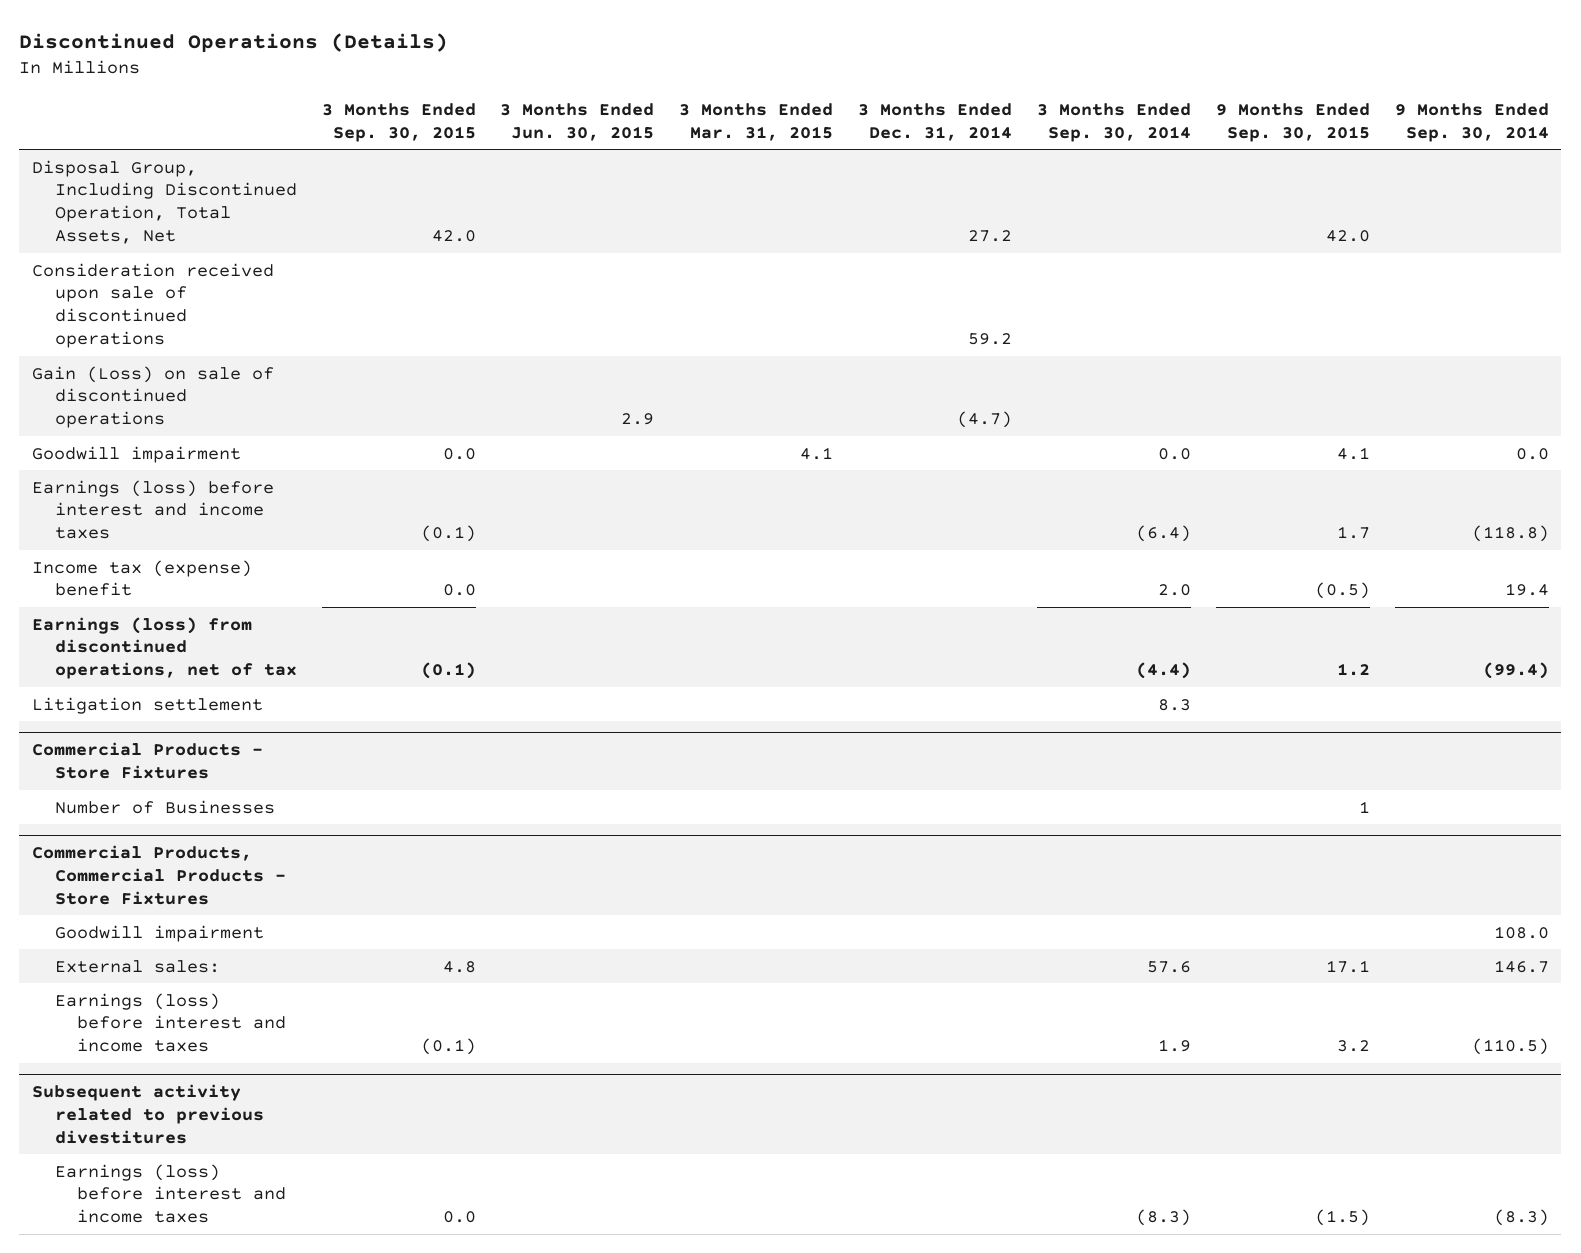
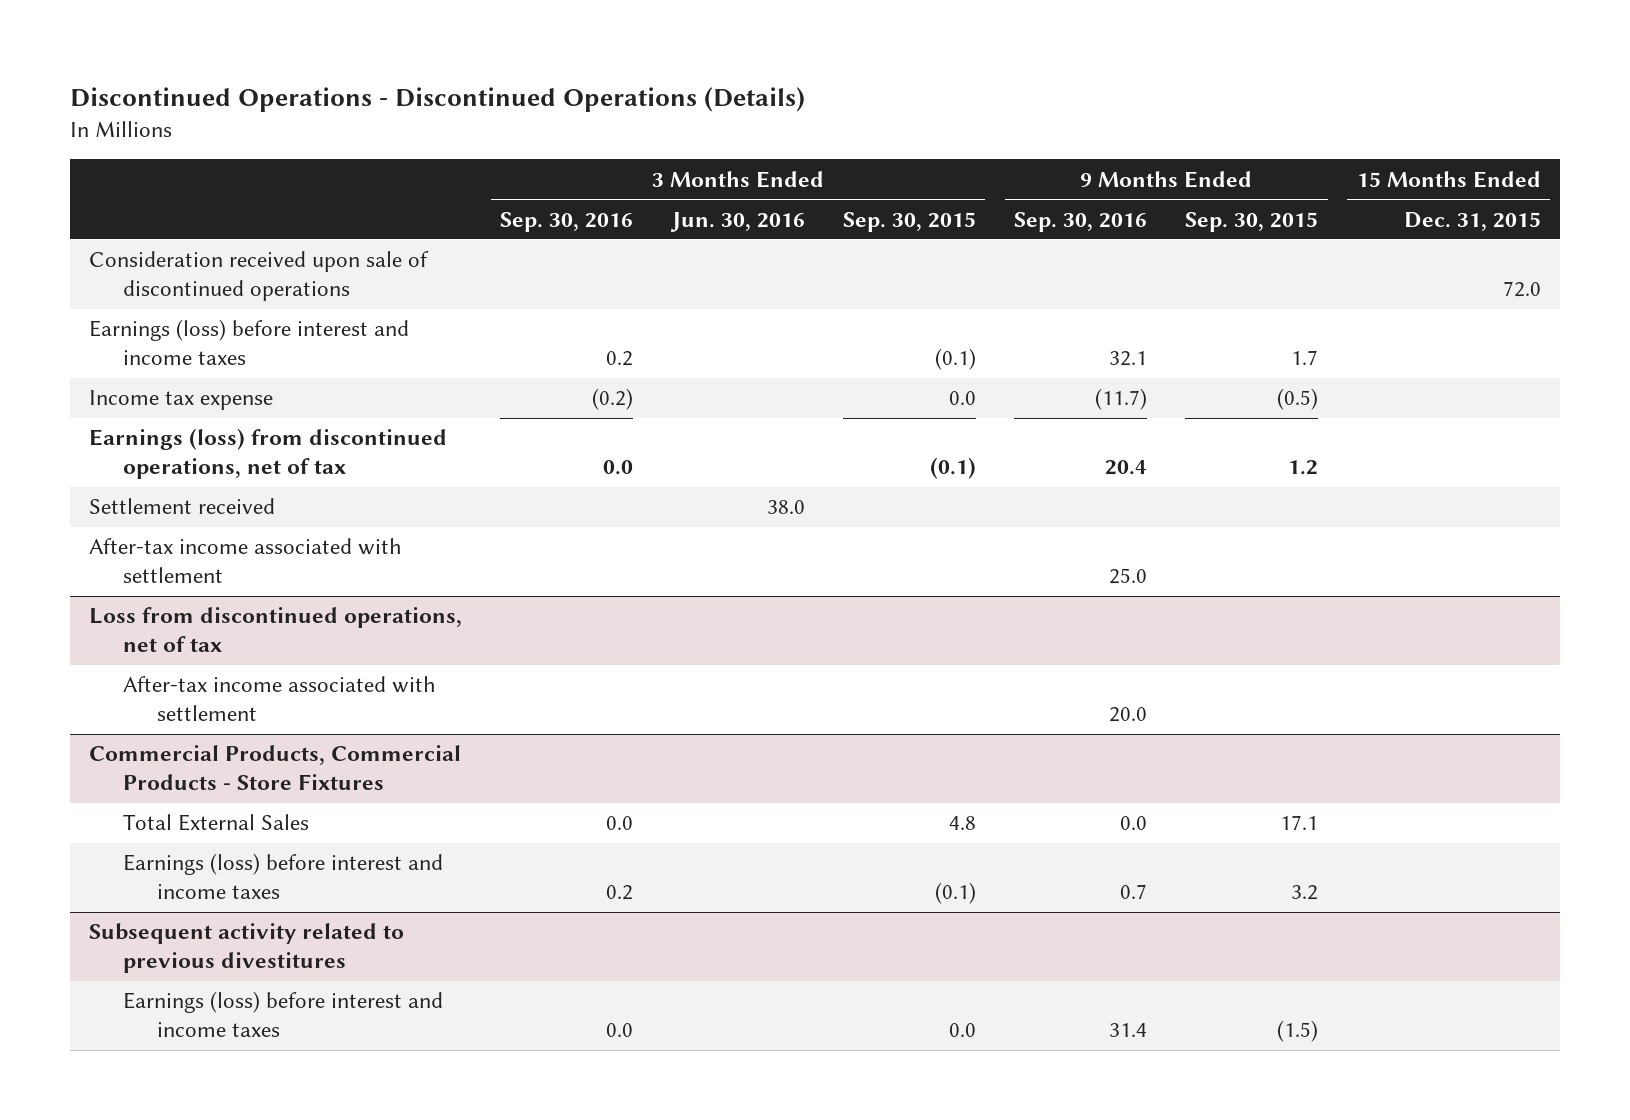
- Discontinued Operations (Details)
+ Discontinued Operations - Discontinued Operations (Details)
- | 3 Months Ended Sep. 30, 2015 | 3 Months Ended Jun. 30, 2015 | 3 Months Ended Mar. 31, 2015 | 3 Months Ended Dec. 31, 2014 | 3 Months Ended Sep. 30, 2014 | 9 Months Ended Sep. 30, 2015 | 9 Months Ended Sep. 30, 2014
+ | 3 Months Ended Sep. 30, 2016 | 3 Months Ended Jun. 30, 2016 | 3 Months Ended Sep. 30, 2015 | 9 Months Ended Sep. 30, 2016 | 9 Months Ended Sep. 30, 2015 | 15 Months Ended Dec. 31, 2015
- Disposal Group, Including Discontinued Operation, Total Assets, Net | 42.0 | | | 27.2 | | 42.0 |
- Gain (Loss) on sale of discontinued operations | | 2.9 | | (4.7) | | |
- Goodwill impairment | 0.0 | | 4.1 | | 0.0 | 4.1 | 0.0
- Income tax (expense) benefit | 0.0 | | | | 2.0 | (0.5) | 19.4
+ Income tax expense | (0.2) | | 0.0 | (11.7) | (0.5) |
- Litigation settlement | | | | | 8.3 | |
- Commercial Products - Store Fixtures
- Number of Businesses | | | | | | 1 |
+ Settlement received | | 38.0 | | | |
+ After-tax income associated with settlement | | | | 25.0 | |
+ Loss from discontinued operations, net of tax
+ After-tax income associated with settlement | | | | 20.0 | |
@ Commercial Products, Commercial Products - Store Fixtures
- Goodwill impairment | | | | | | | 108.0
- External sales: | 4.8 | | | | 57.6 | 17.1 | 146.7
+ Total External Sales | 0.0 | | 4.8 | 0.0 | 17.1 |

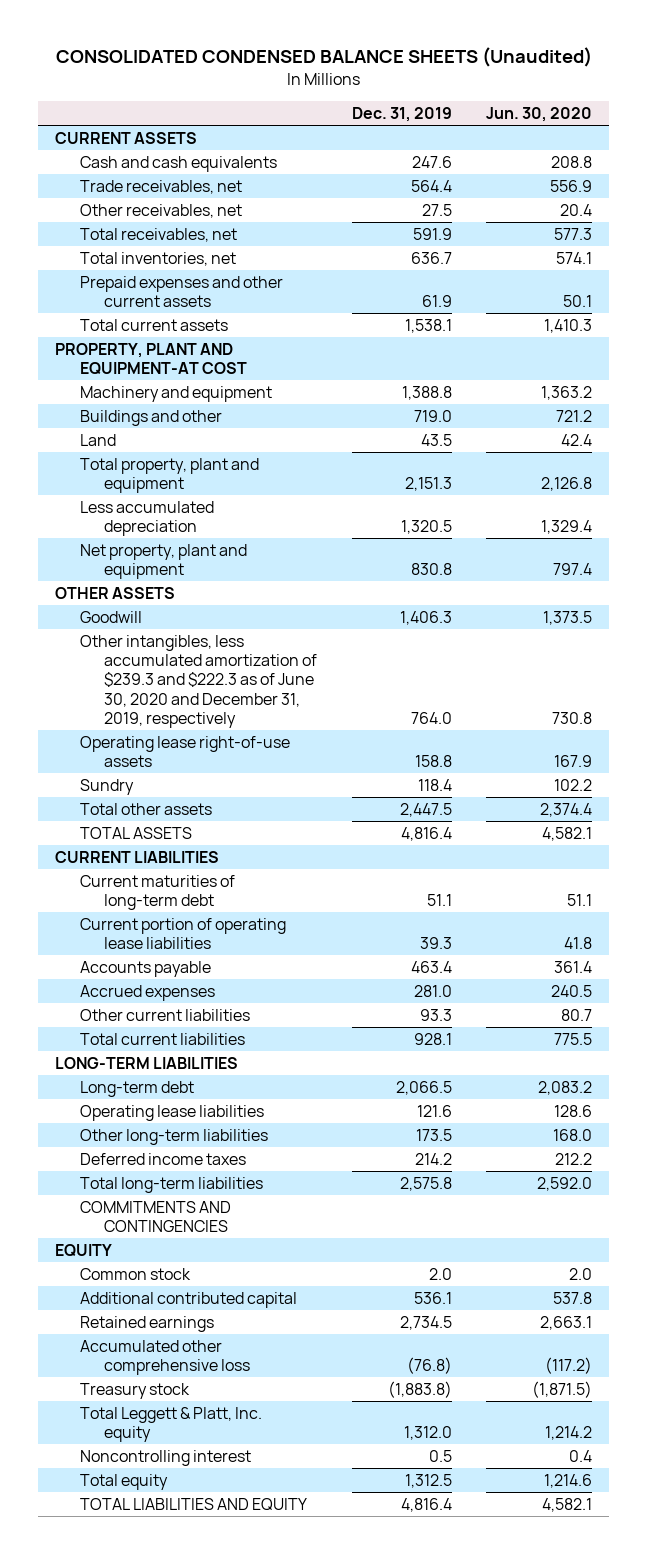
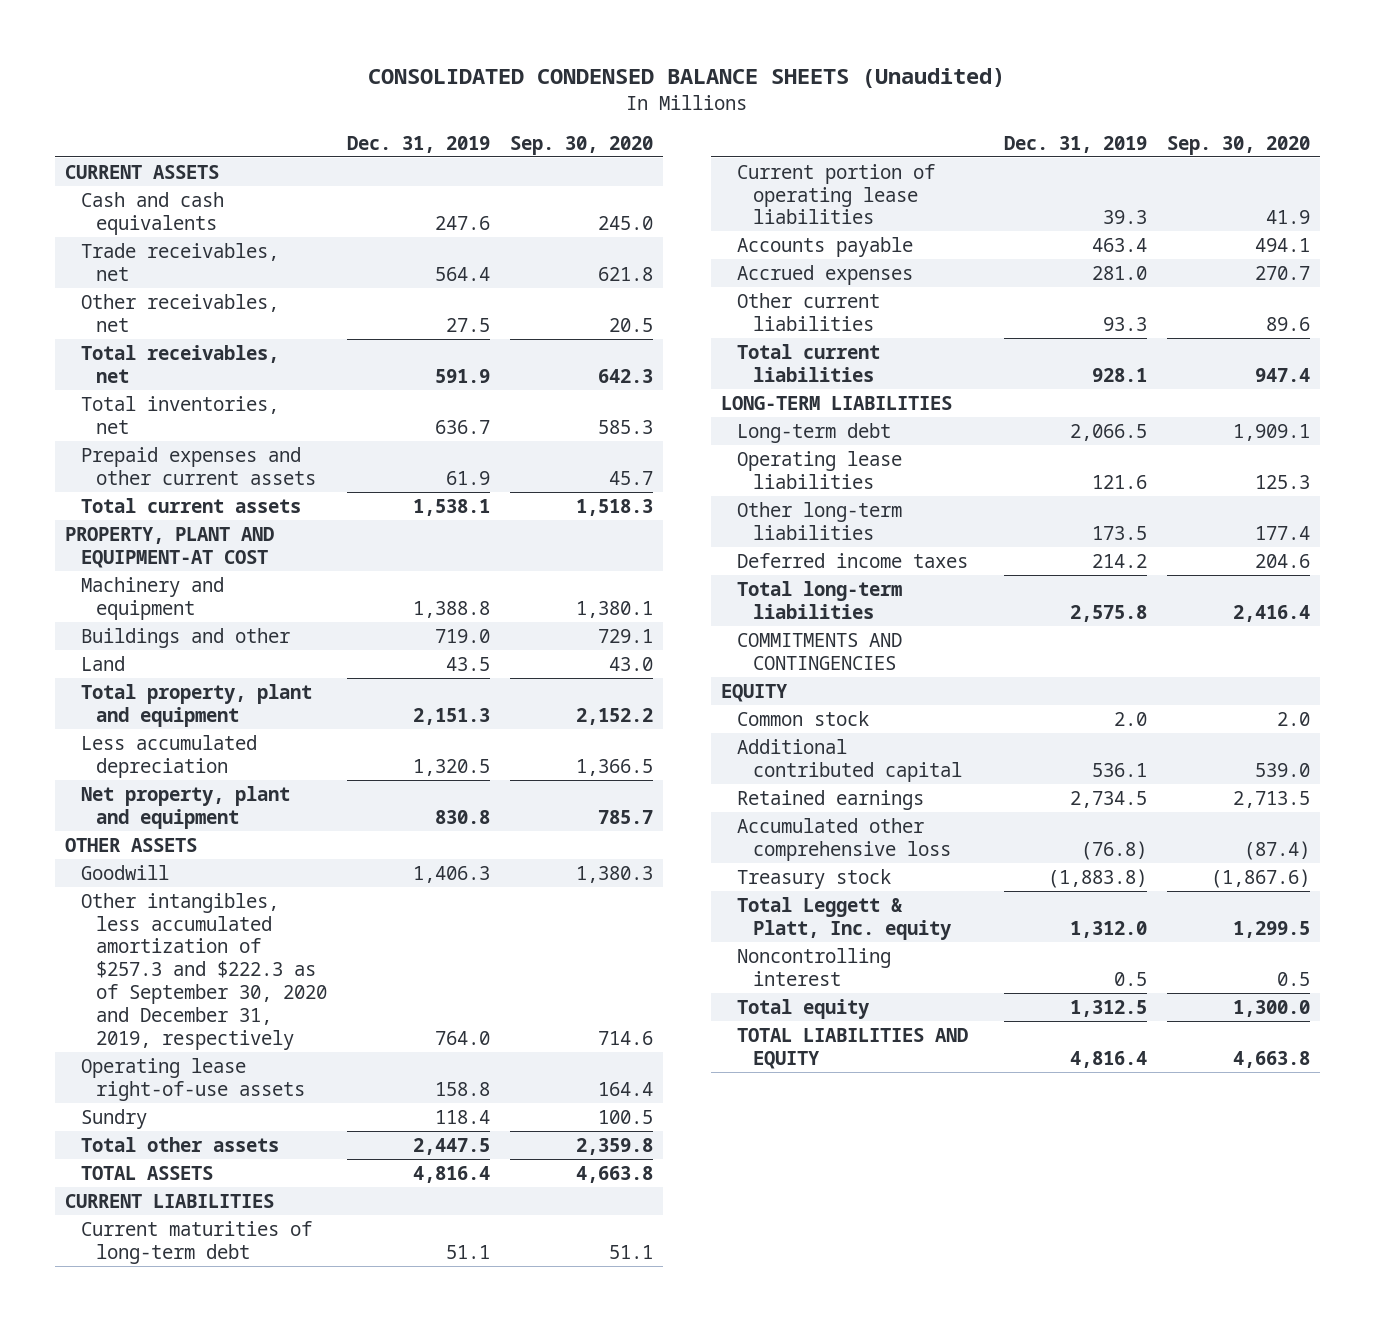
- | Dec. 31, 2019 | Jun. 30, 2020
+ | Dec. 31, 2019 | Sep. 30, 2020
- Other intangibles, less accumulated amortization of $239.3 and $222.3 as of June 30, 2020 and December 31, 2019, respectively | 764.0 | 730.8
+ Other intangibles, less accumulated amortization of $257.3 and $222.3 as of September 30, 2020 and December 31, 2019, respectively | 764.0 | 714.6

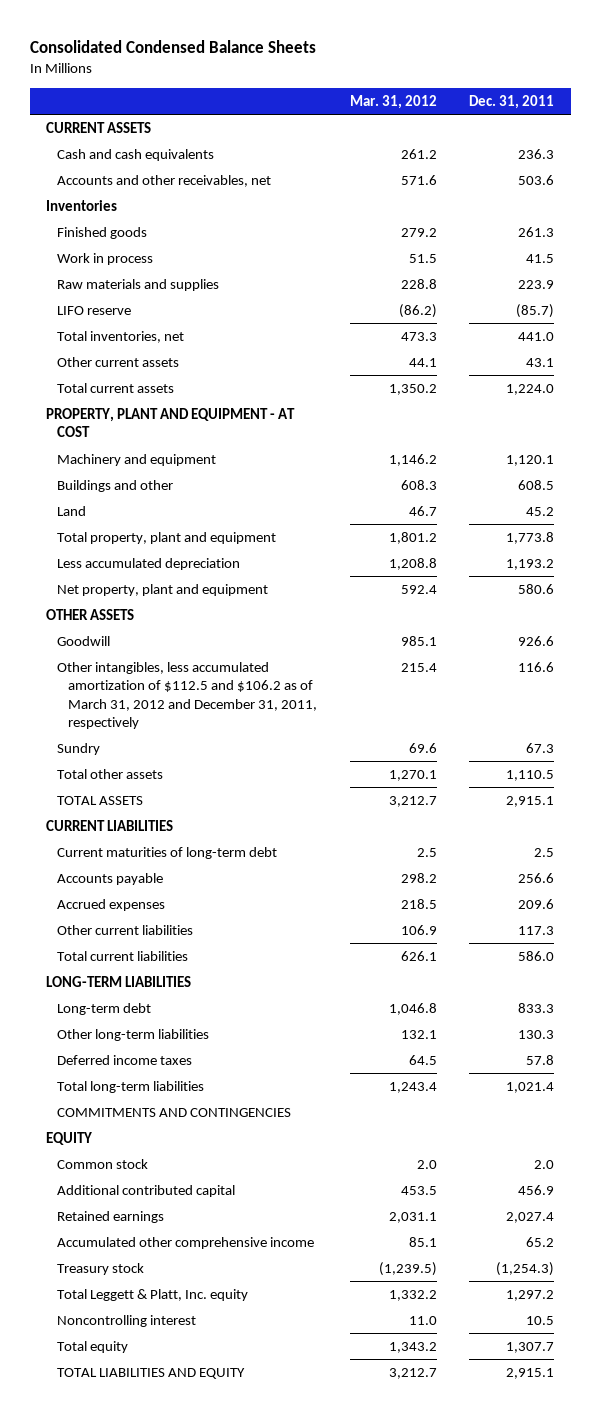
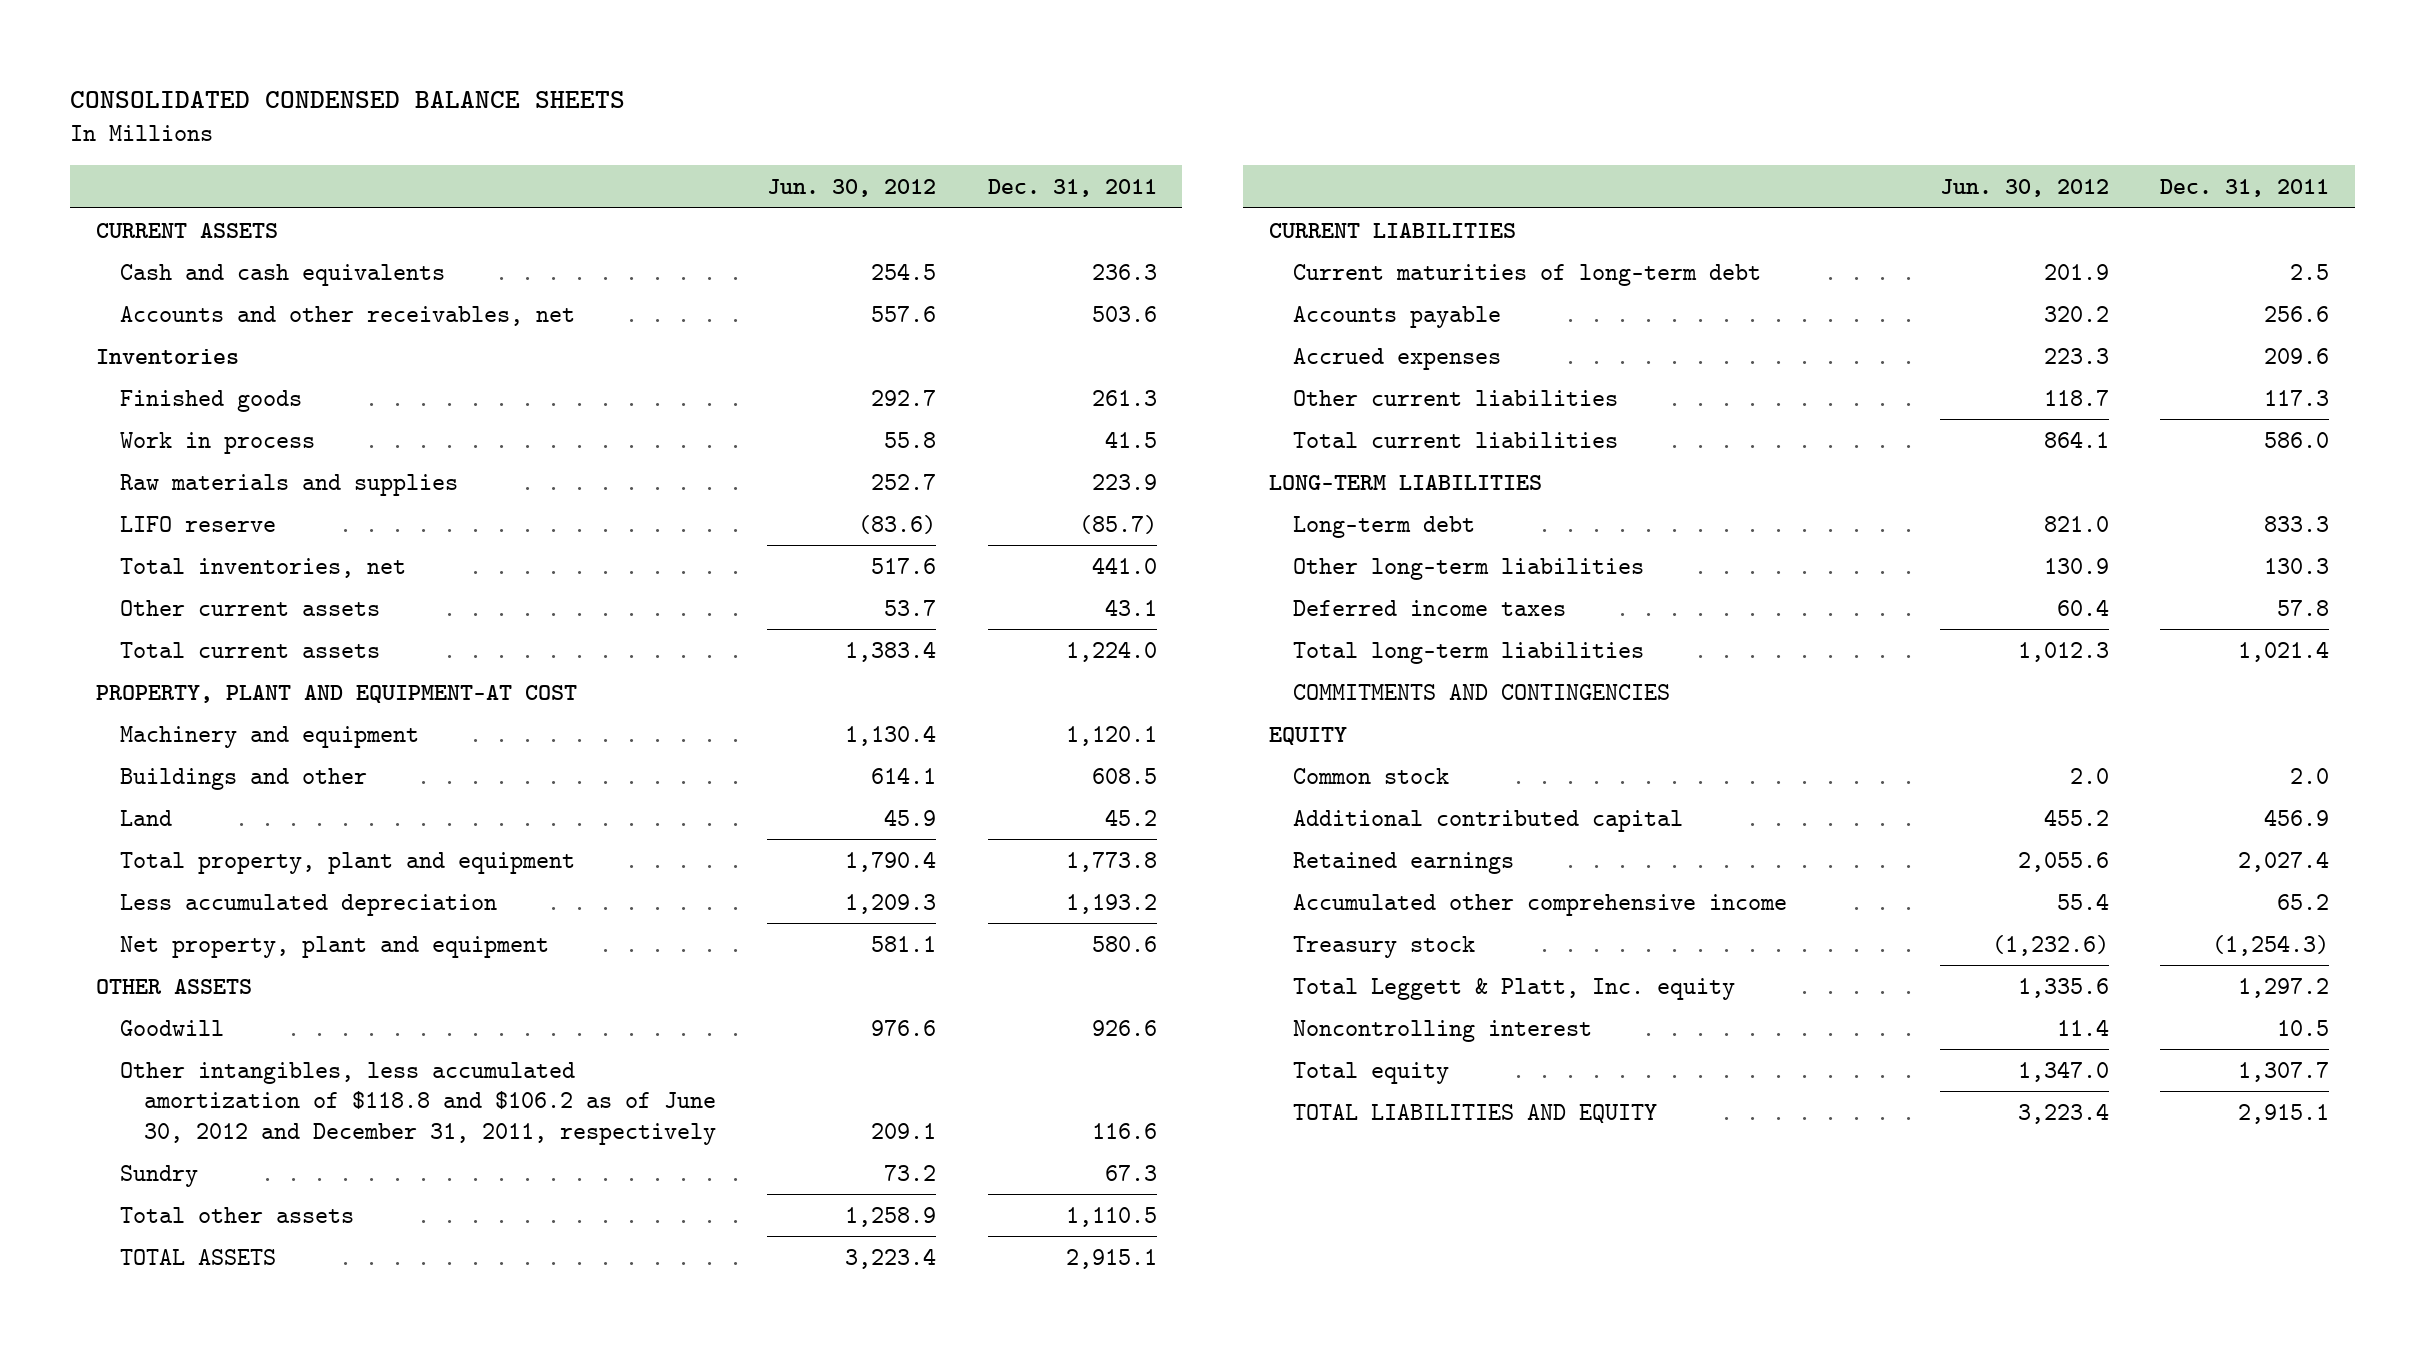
- Consolidated Condensed Balance Sheets
+ CONSOLIDATED CONDENSED BALANCE SHEETS
- | Mar. 31, 2012 | Dec. 31, 2011
+ | Jun. 30, 2012 | Dec. 31, 2011
- PROPERTY, PLANT AND EQUIPMENT - AT COST
+ PROPERTY, PLANT AND EQUIPMENT-AT COST
- Other intangibles, less accumulated amortization of $112.5 and $106.2 as of March 31, 2012 and December 31, 2011, respectively | 215.4 | 116.6
+ Other intangibles, less accumulated amortization of $118.8 and $106.2 as of June 30, 2012 and December 31, 2011, respectively | 209.1 | 116.6

